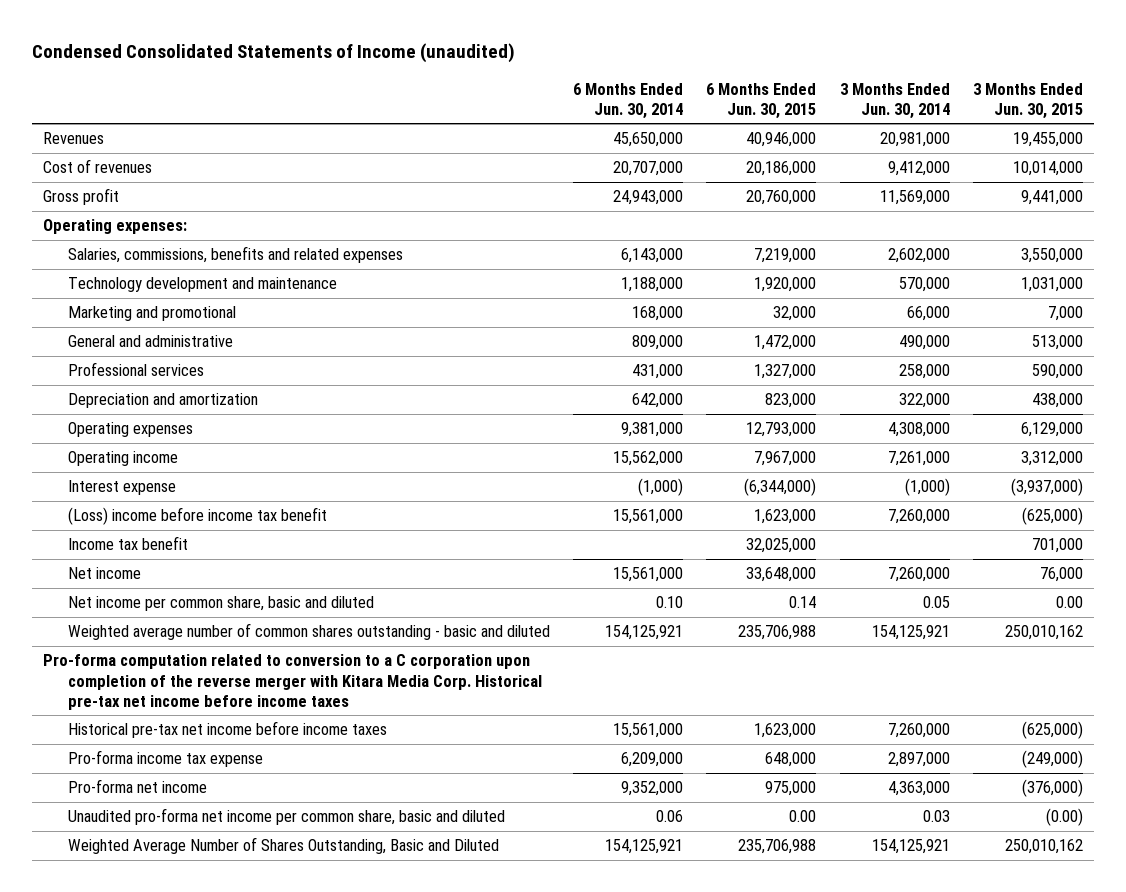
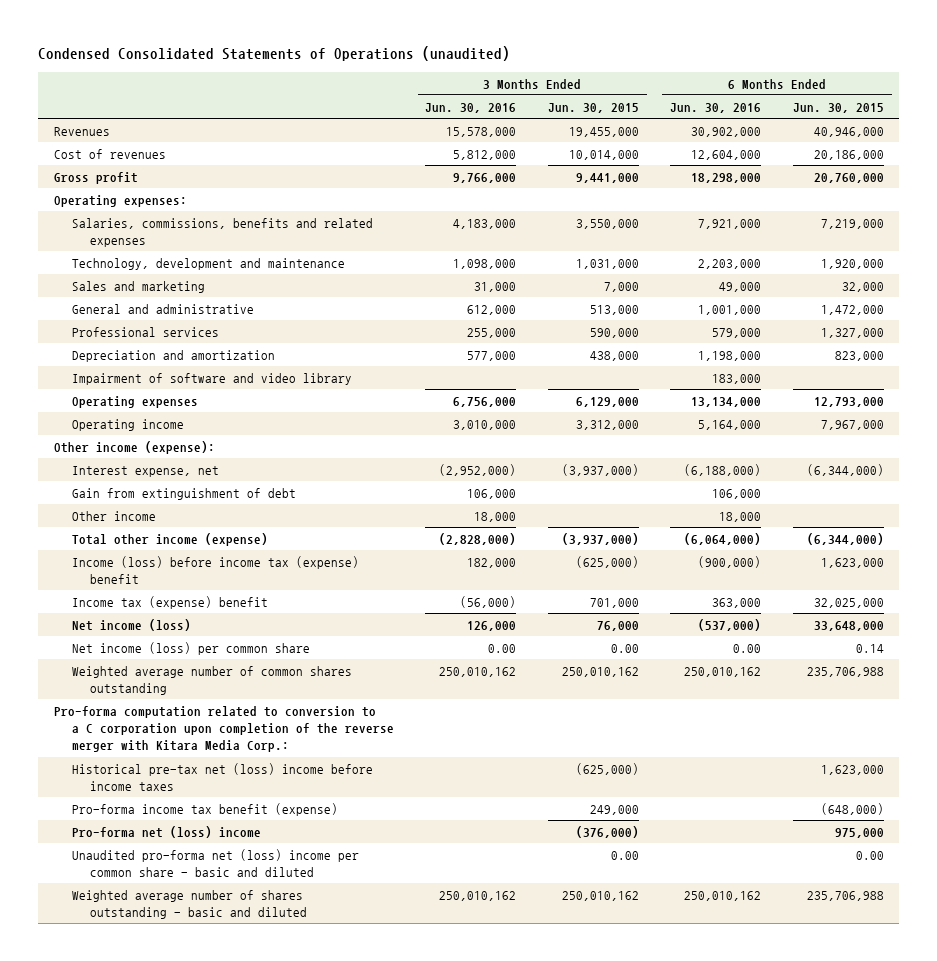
- Condensed Consolidated Statements of Income (unaudited)
+ Condensed Consolidated Statements of Operations (unaudited)
- | 6 Months Ended Jun. 30, 2014 | 6 Months Ended Jun. 30, 2015 | 3 Months Ended Jun. 30, 2014 | 3 Months Ended Jun. 30, 2015
+ | 3 Months Ended Jun. 30, 2016 | 3 Months Ended Jun. 30, 2015 | 6 Months Ended Jun. 30, 2016 | 6 Months Ended Jun. 30, 2015
- Technology development and maintenance | 1,188,000 | 1,920,000 | 570,000 | 1,031,000
- Marketing and promotional | 168,000 | 32,000 | 66,000 | 7,000
+ Technology, development and maintenance | 1,098,000 | 1,031,000 | 2,203,000 | 1,920,000
+ Sales and marketing | 31,000 | 7,000 | 49,000 | 32,000
+ Impairment of software and video library | | | 183,000 |
- Interest expense | (1,000) | (6,344,000) | (1,000) | (3,937,000)
- (Loss) income before income tax benefit | 15,561,000 | 1,623,000 | 7,260,000 | (625,000)
- Income tax benefit | | 32,025,000 | | 701,000
- Net income | 15,561,000 | 33,648,000 | 7,260,000 | 76,000
- Net income per common share, basic and diluted | 0.10 | 0.14 | 0.05 | 0.00
- Weighted average number of common shares outstanding - basic and diluted | 154,125,921 | 235,706,988 | 154,125,921 | 250,010,162
- Pro-forma computation related to conversion to a C corporation upon completion of the reverse merger with Kitara Media Corp. Historical pre-tax net income before income taxes
- Historical pre-tax net income before income taxes | 15,561,000 | 1,623,000 | 7,260,000 | (625,000)
- Pro-forma income tax expense | 6,209,000 | 648,000 | 2,897,000 | (249,000)
- Pro-forma net income | 9,352,000 | 975,000 | 4,363,000 | (376,000)
- Unaudited pro-forma net income per common share, basic and diluted | 0.06 | 0.00 | 0.03 | (0.00)
- Weighted Average Number of Shares Outstanding, Basic and Diluted | 154,125,921 | 235,706,988 | 154,125,921 | 250,010,162
+ Other income (expense):
+ Interest expense, net | (2,952,000) | (3,937,000) | (6,188,000) | (6,344,000)
+ Gain from extinguishment of debt | 106,000 | | 106,000 |
+ Other income | 18,000 | | 18,000 |
+ Total other income (expense) | (2,828,000) | (3,937,000) | (6,064,000) | (6,344,000)
+ Income (loss) before income tax (expense) benefit | 182,000 | (625,000) | (900,000) | 1,623,000
+ Income tax (expense) benefit | (56,000) | 701,000 | 363,000 | 32,025,000
+ Net income (loss) | 126,000 | 76,000 | (537,000) | 33,648,000
+ Net income (loss) per common share | 0.00 | 0.00 | 0.00 | 0.14
+ Weighted average number of common shares outstanding | 250,010,162 | 250,010,162 | 250,010,162 | 235,706,988
+ Pro-forma computation related to conversion to a C corporation upon completion of the reverse merger with Kitara Media Corp.:
+ Historical pre-tax net (loss) income before income taxes | | (625,000) | | 1,623,000
+ Pro-forma income tax benefit (expense) | | 249,000 | | (648,000)
+ Pro-forma net (loss) income | | (376,000) | | 975,000
+ Unaudited pro-forma net (loss) income per common share - basic and diluted | | 0.00 | | 0.00
+ Weighted average number of shares outstanding - basic and diluted | 250,010,162 | 250,010,162 | 250,010,162 | 235,706,988

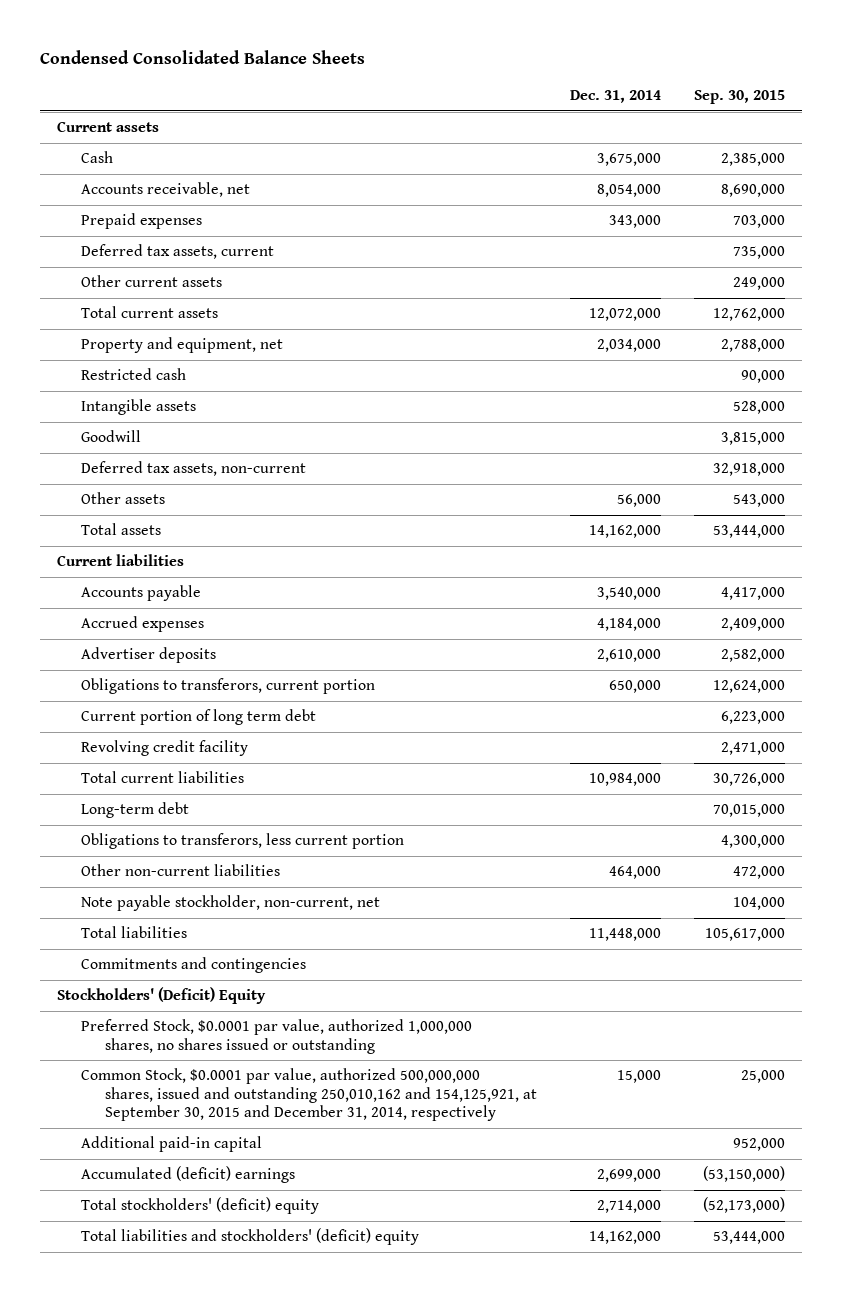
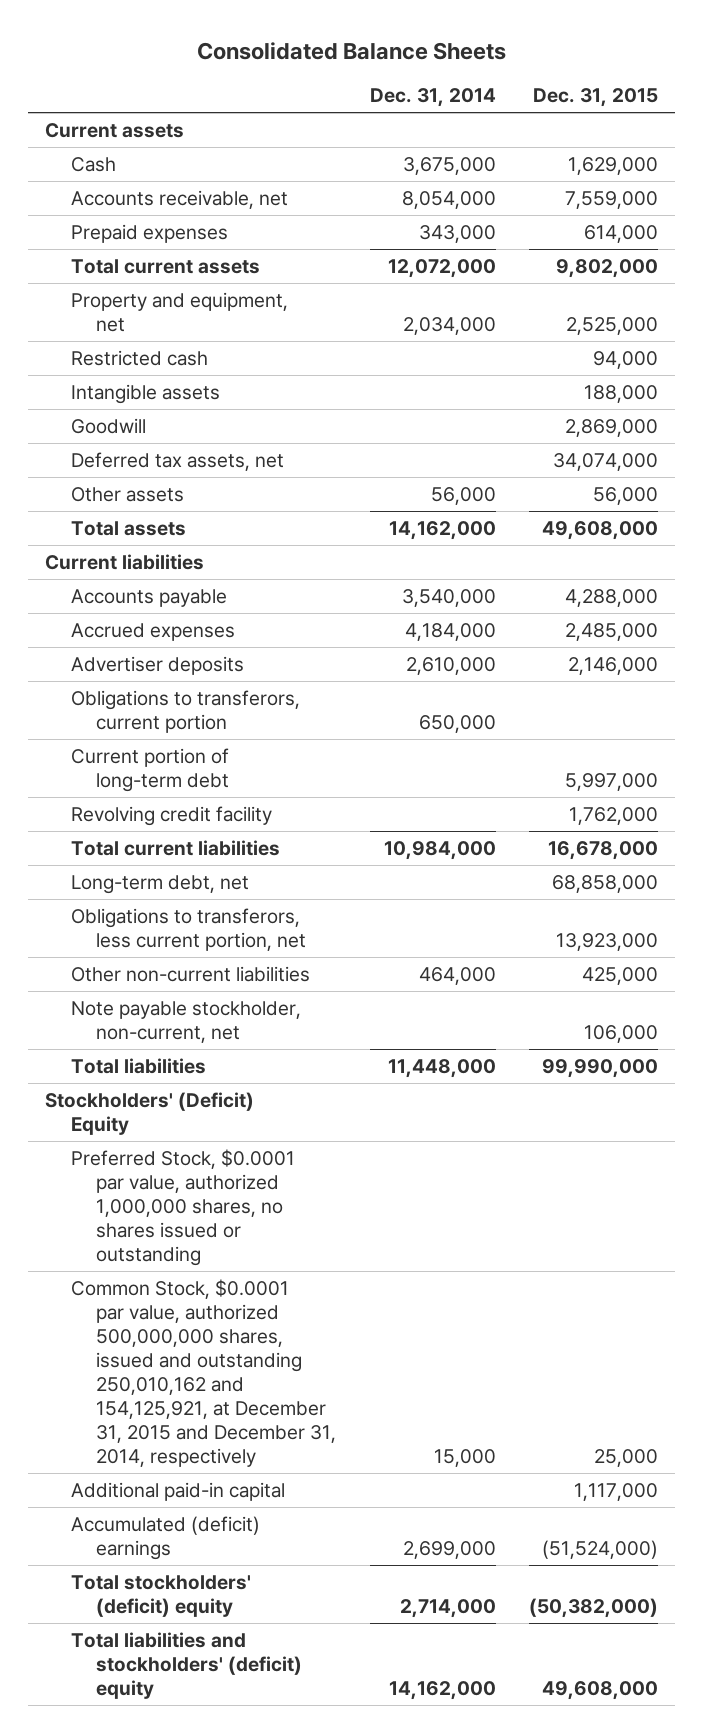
- Condensed Consolidated Balance Sheets
+ Consolidated Balance Sheets
- | Dec. 31, 2014 | Sep. 30, 2015
+ | Dec. 31, 2014 | Dec. 31, 2015
- Deferred tax assets, current | | 735,000
- Other current assets | | 249,000
- Deferred tax assets, non-current | | 32,918,000
+ Deferred tax assets, net | | 34,074,000
- Current portion of long term debt | | 6,223,000
+ Current portion of long-term debt | | 5,997,000
- Long-term debt | | 70,015,000
- Obligations to transferors, less current portion | | 4,300,000
+ Long-term debt, net | | 68,858,000
+ Obligations to transferors, less current portion, net | | 13,923,000
- Commitments and contingencies
- Common Stock, $0.0001 par value, authorized 500,000,000 shares, issued and outstanding 250,010,162 and 154,125,921, at September 30, 2015 and December 31, 2014, respectively | 15,000 | 25,000
+ Common Stock, $0.0001 par value, authorized 500,000,000 shares, issued and outstanding 250,010,162 and 154,125,921, at December 31, 2015 and December 31, 2014, respectively | 15,000 | 25,000

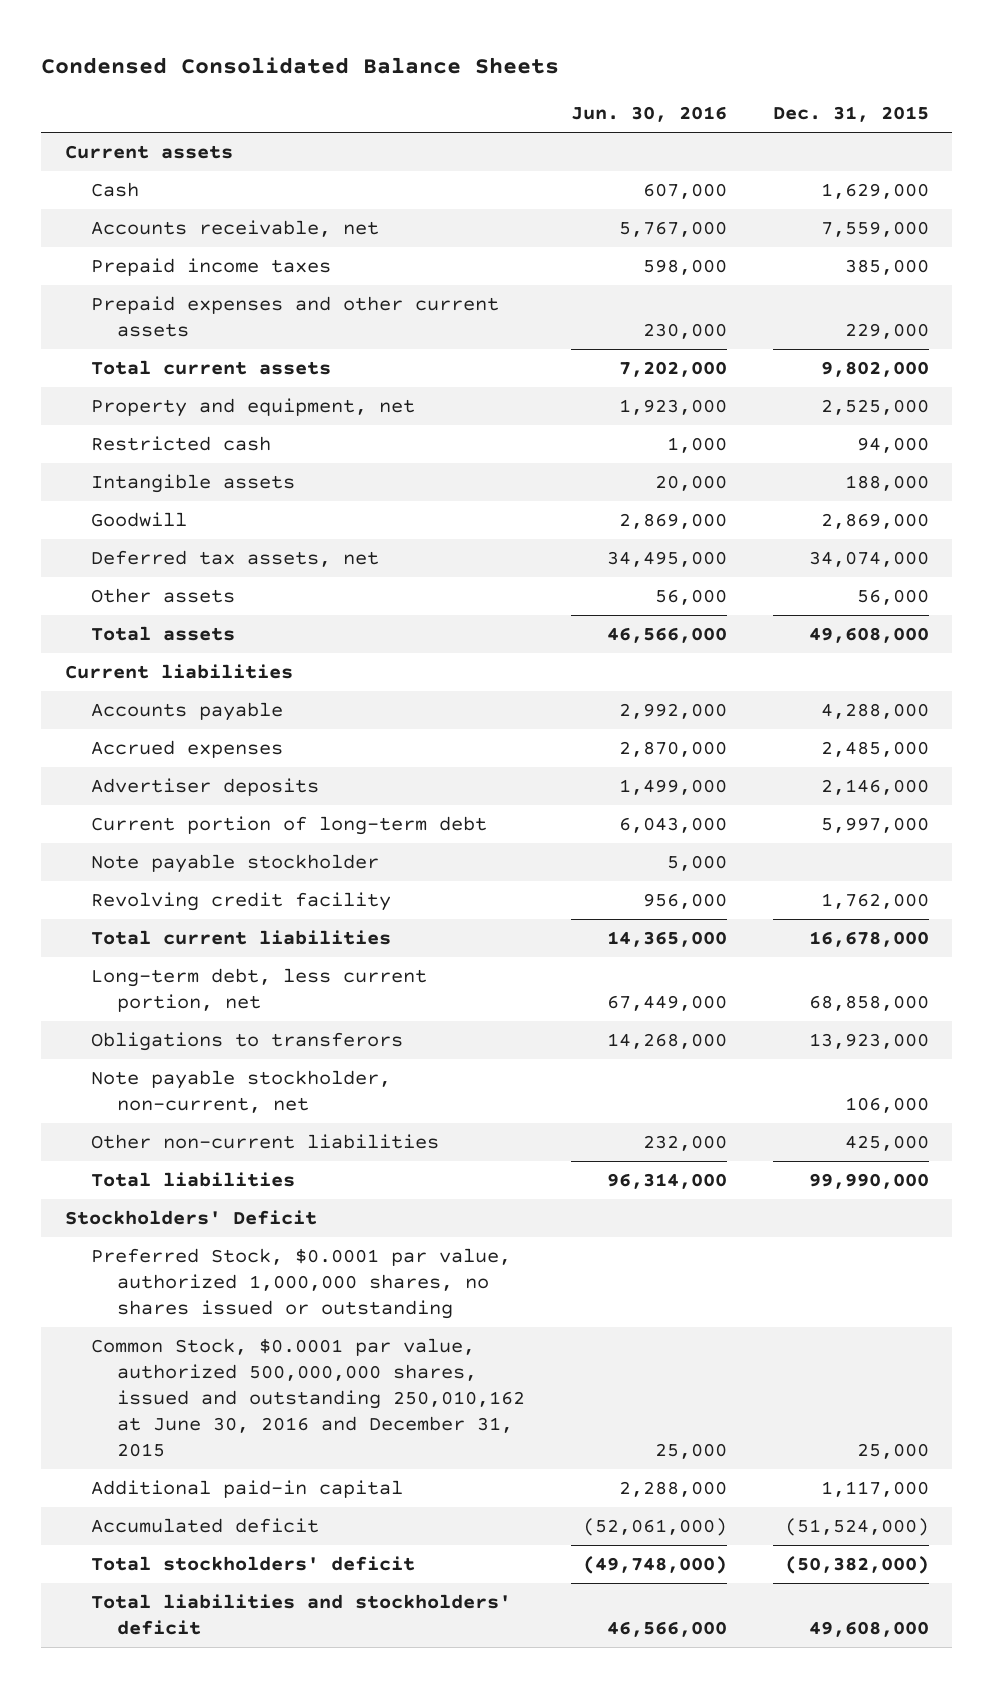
- Consolidated Balance Sheets
+ Condensed Consolidated Balance Sheets
- | Dec. 31, 2014 | Dec. 31, 2015
+ | Jun. 30, 2016 | Dec. 31, 2015
- Prepaid expenses | 343,000 | 614,000
+ Prepaid income taxes | 598,000 | 385,000
+ Prepaid expenses and other current assets | 230,000 | 229,000
- Obligations to transferors, current portion | 650,000 |
+ Note payable stockholder | 5,000 |
- Long-term debt, net | | 68,858,000
- Obligations to transferors, less current portion, net | | 13,923,000
+ Long-term debt, less current portion, net | 67,449,000 | 68,858,000
+ Obligations to transferors | 14,268,000 | 13,923,000
moved down: Other non-current liabilities | 232,000 | 425,000
- Stockholders' (Deficit) Equity
+ Stockholders' Deficit
- Common Stock, $0.0001 par value, authorized 500,000,000 shares, issued and outstanding 250,010,162 and 154,125,921, at December 31, 2015 and December 31, 2014, respectively | 15,000 | 25,000
+ Common Stock, $0.0001 par value, authorized 500,000,000 shares, issued and outstanding 250,010,162 at June 30, 2016 and December 31, 2015 | 25,000 | 25,000
- Accumulated (deficit) earnings | 2,699,000 | (51,524,000)
- Total stockholders' (deficit) equity | 2,714,000 | (50,382,000)
- Total liabilities and stockholders' (deficit) equity | 14,162,000 | 49,608,000
+ Accumulated deficit | (52,061,000) | (51,524,000)
+ Total stockholders' deficit | (49,748,000) | (50,382,000)
+ Total liabilities and stockholders' deficit | 46,566,000 | 49,608,000

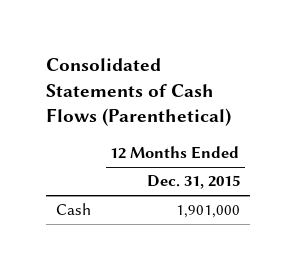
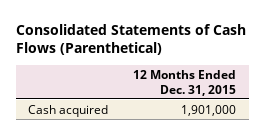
- Cash | 1,901,000
+ Cash acquired | 1,901,000

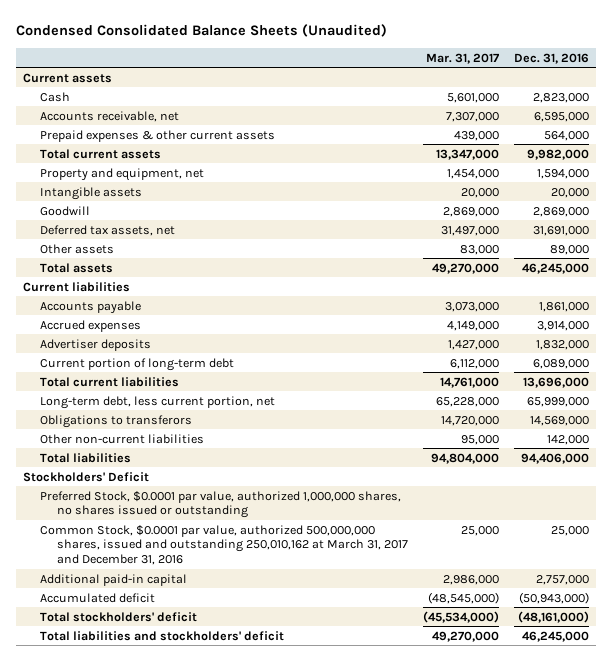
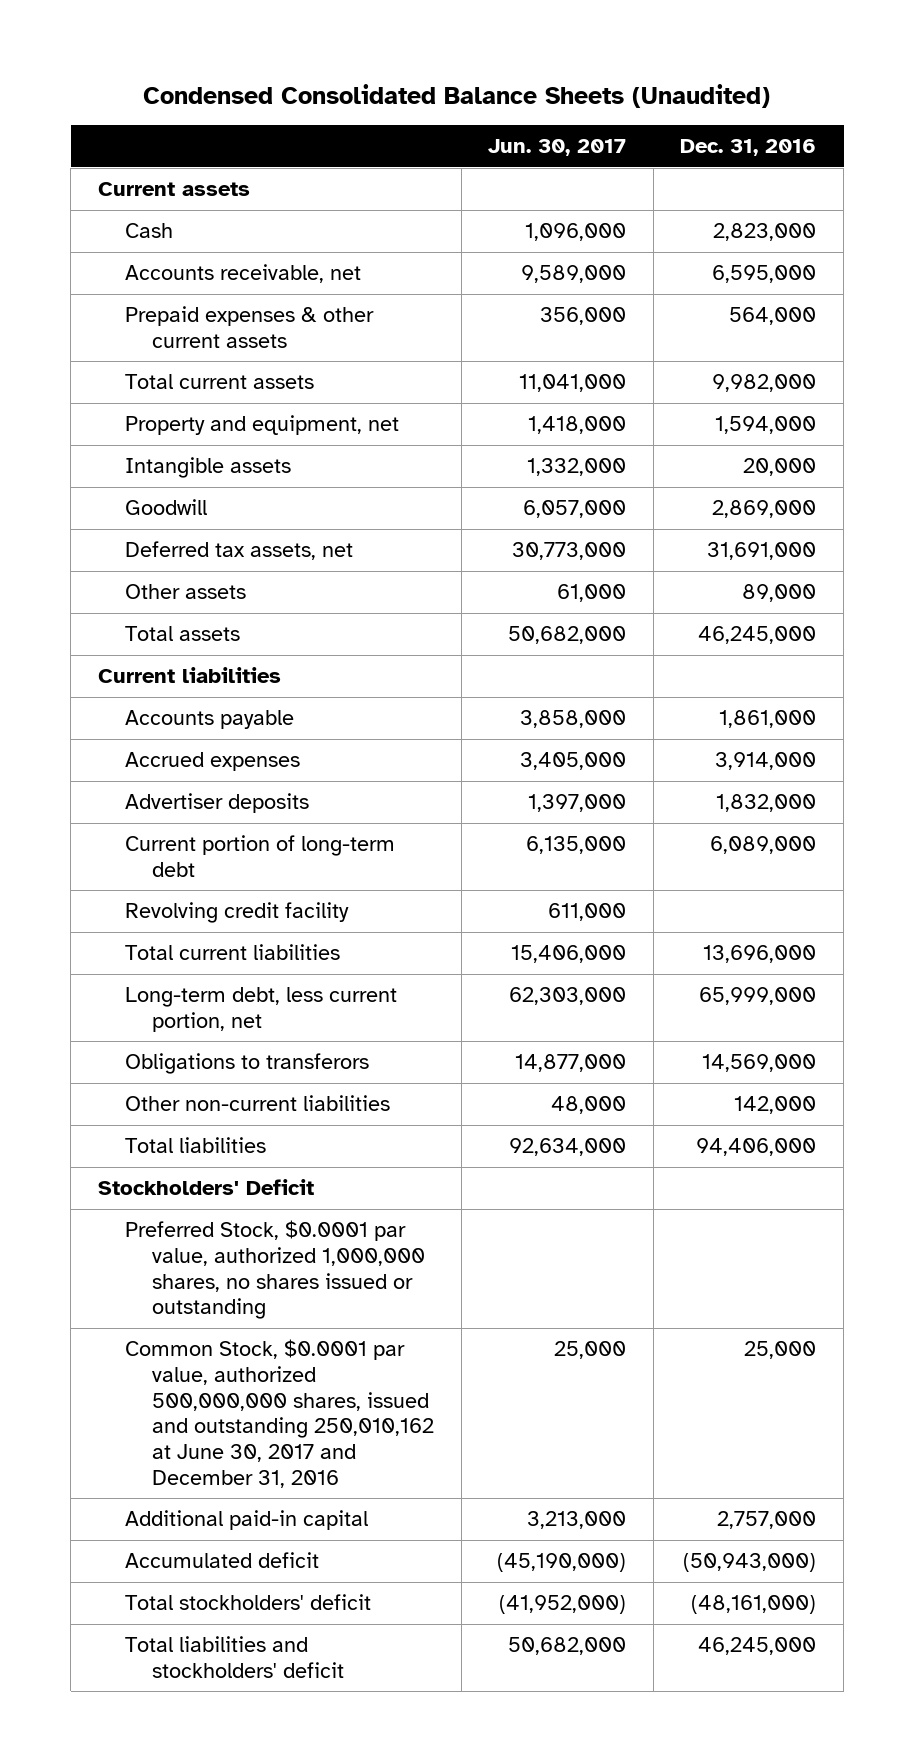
- | Mar. 31, 2017 | Dec. 31, 2016
+ | Jun. 30, 2017 | Dec. 31, 2016
+ Revolving credit facility | 611,000 |
- Common Stock, $0.0001 par value, authorized 500,000,000 shares, issued and outstanding 250,010,162 at March 31, 2017 and December 31, 2016 | 25,000 | 25,000
+ Common Stock, $0.0001 par value, authorized 500,000,000 shares, issued and outstanding 250,010,162 at June 30, 2017 and December 31, 2016 | 25,000 | 25,000

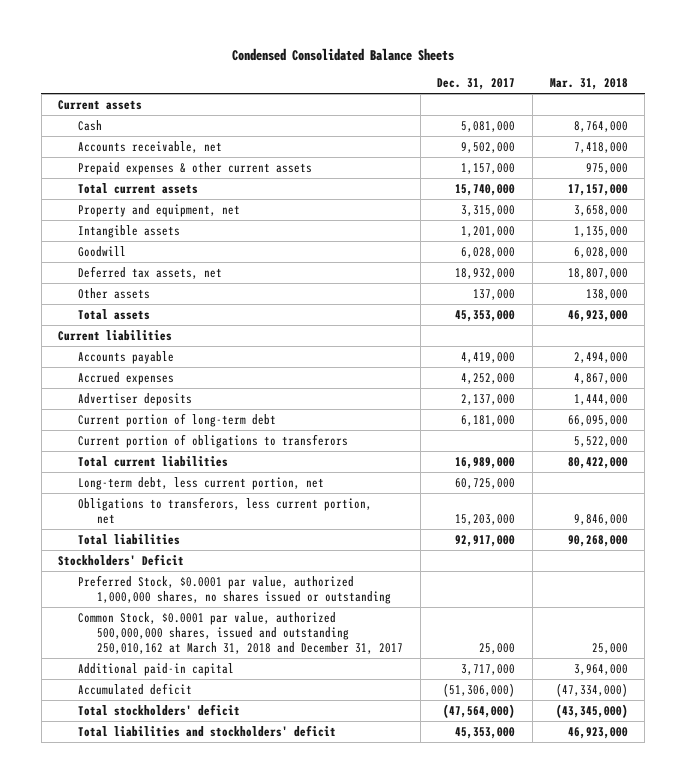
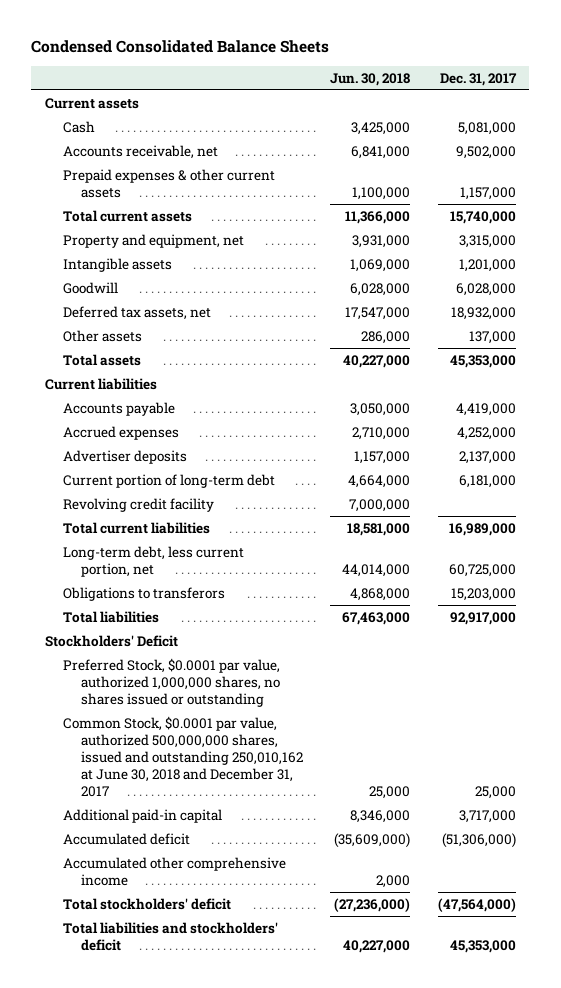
- | Dec. 31, 2017 | Mar. 31, 2018
+ | Jun. 30, 2018 | Dec. 31, 2017
- Current portion of obligations to transferors | | 5,522,000
+ Revolving credit facility | 7,000,000 |
- Obligations to transferors, less current portion, net | 15,203,000 | 9,846,000
+ Obligations to transferors | 4,868,000 | 15,203,000
- Common Stock, $0.0001 par value, authorized 500,000,000 shares, issued and outstanding 250,010,162 at March 31, 2018 and December 31, 2017 | 25,000 | 25,000
+ Common Stock, $0.0001 par value, authorized 500,000,000 shares, issued and outstanding 250,010,162 at June 30, 2018 and December 31, 2017 | 25,000 | 25,000
+ Accumulated other comprehensive income | 2,000 |

